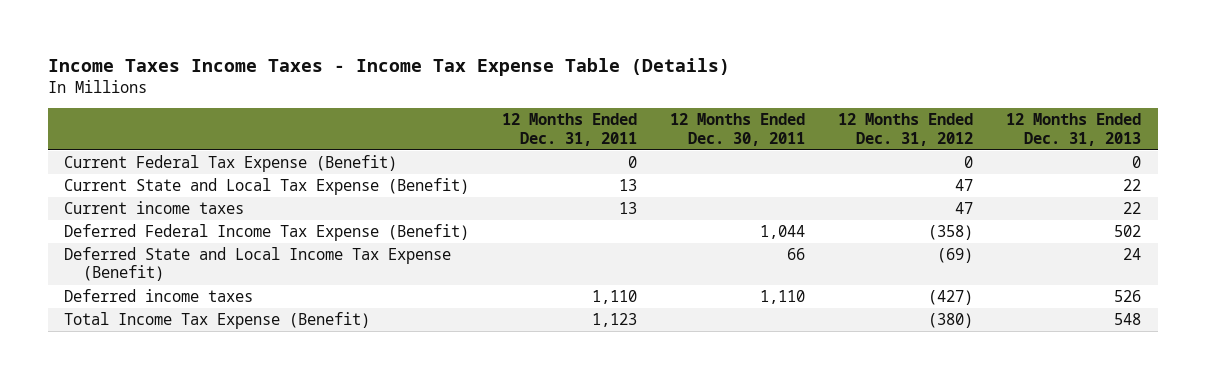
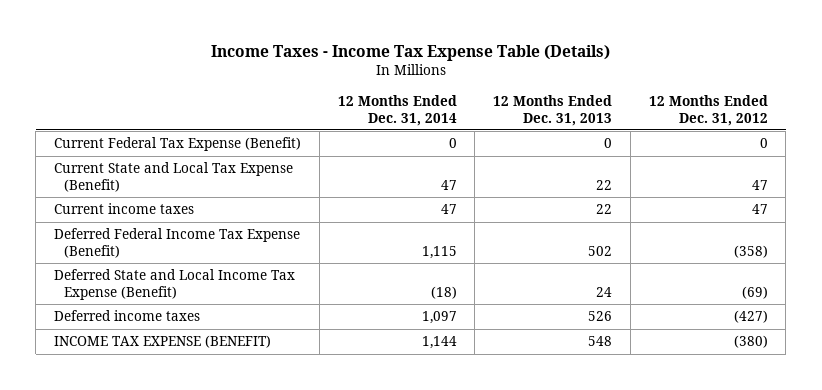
- Income Taxes Income Taxes - Income Tax Expense Table (Details)
+ Income Taxes - Income Tax Expense Table (Details)
- | 12 Months Ended Dec. 31, 2011 | 12 Months Ended Dec. 30, 2011 | 12 Months Ended Dec. 31, 2012 | 12 Months Ended Dec. 31, 2013
+ | 12 Months Ended Dec. 31, 2014 | 12 Months Ended Dec. 31, 2013 | 12 Months Ended Dec. 31, 2012
- Total Income Tax Expense (Benefit) | 1,123 | | (380) | 548
+ INCOME TAX EXPENSE (BENEFIT) | 1,144 | 548 | (380)

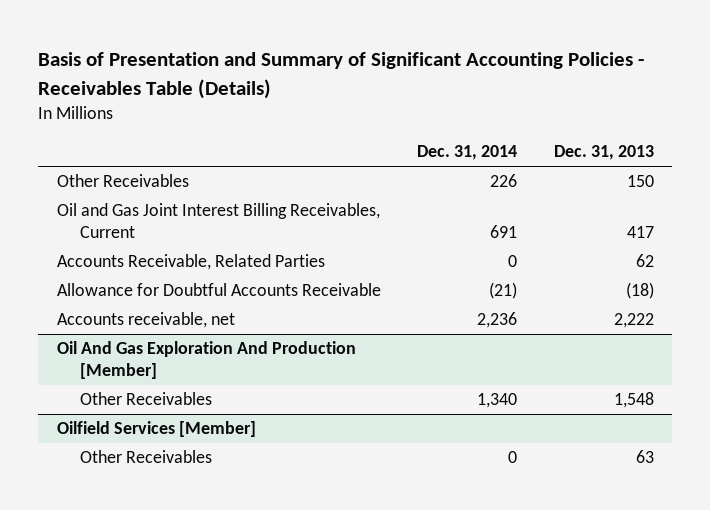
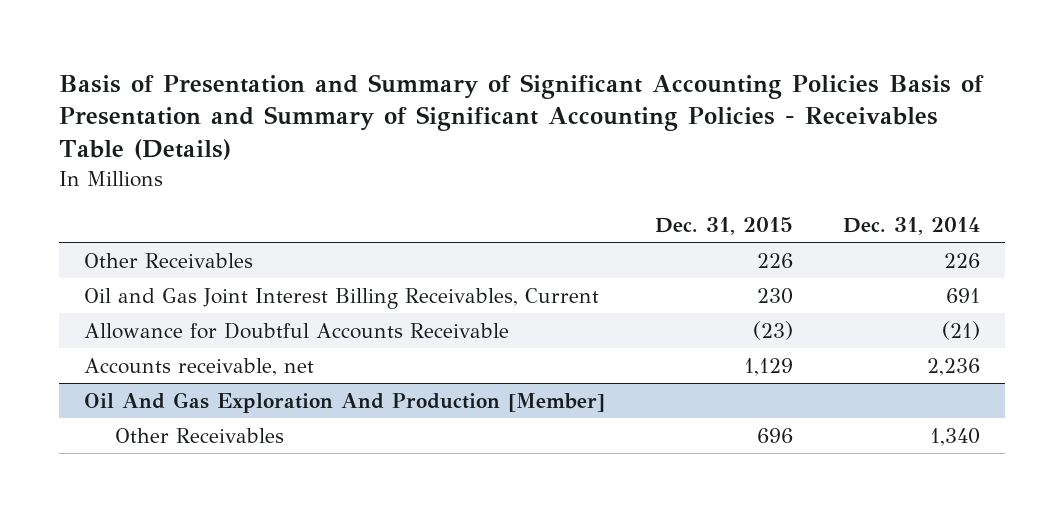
- Basis of Presentation and Summary of Significant Accounting Policies - Receivables Table (Details)
+ Basis of Presentation and Summary of Significant Accounting Policies Basis of Presentation and Summary of Significant Accounting Policies - Receivables Table (Details)
- | Dec. 31, 2014 | Dec. 31, 2013
+ | Dec. 31, 2015 | Dec. 31, 2014
- Accounts Receivable, Related Parties | 0 | 62
- Oilfield Services [Member]
- Other Receivables | 0 | 63

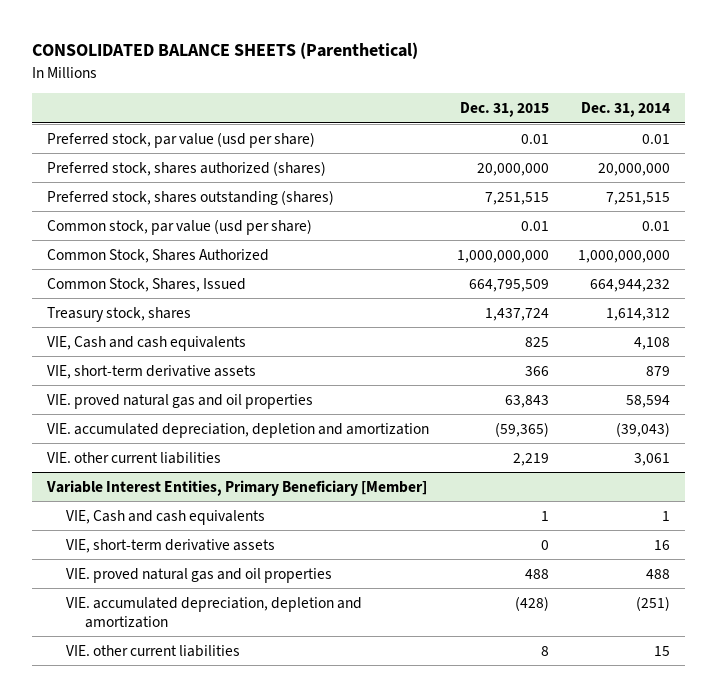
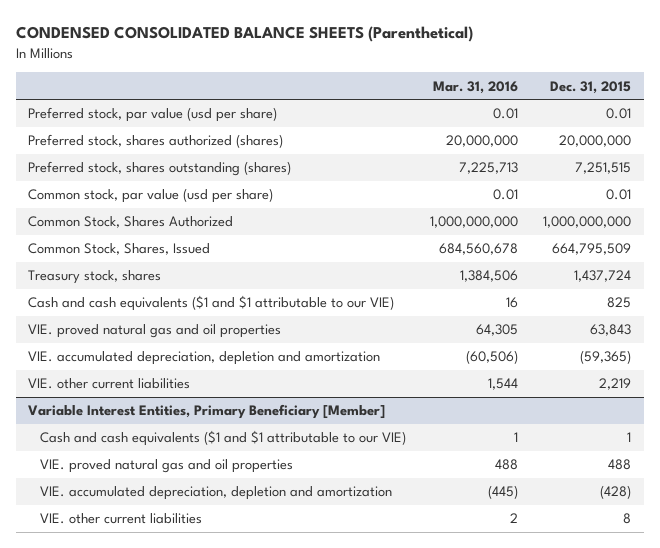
- CONSOLIDATED BALANCE SHEETS (Parenthetical)
+ CONDENSED CONSOLIDATED BALANCE SHEETS (Parenthetical)
- | Dec. 31, 2015 | Dec. 31, 2014
+ | Mar. 31, 2016 | Dec. 31, 2015
- VIE, Cash and cash equivalents | 825 | 4,108
- VIE, short-term derivative assets | 366 | 879
+ Cash and cash equivalents ($1 and $1 attributable to our VIE) | 16 | 825
@ Variable Interest Entities, Primary Beneficiary [Member]
- VIE, Cash and cash equivalents | 1 | 1
- VIE, short-term derivative assets | 0 | 16
+ Cash and cash equivalents ($1 and $1 attributable to our VIE) | 1 | 1

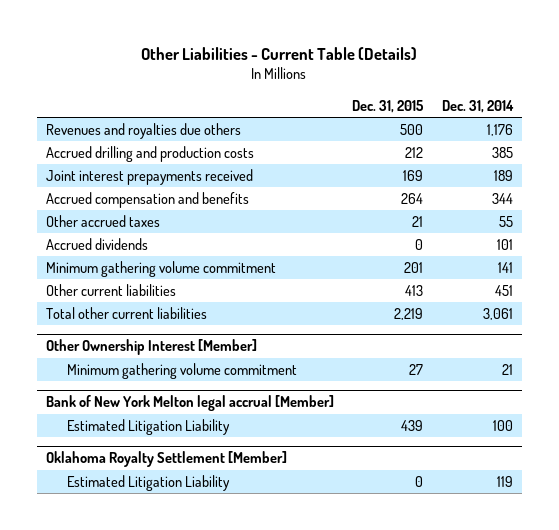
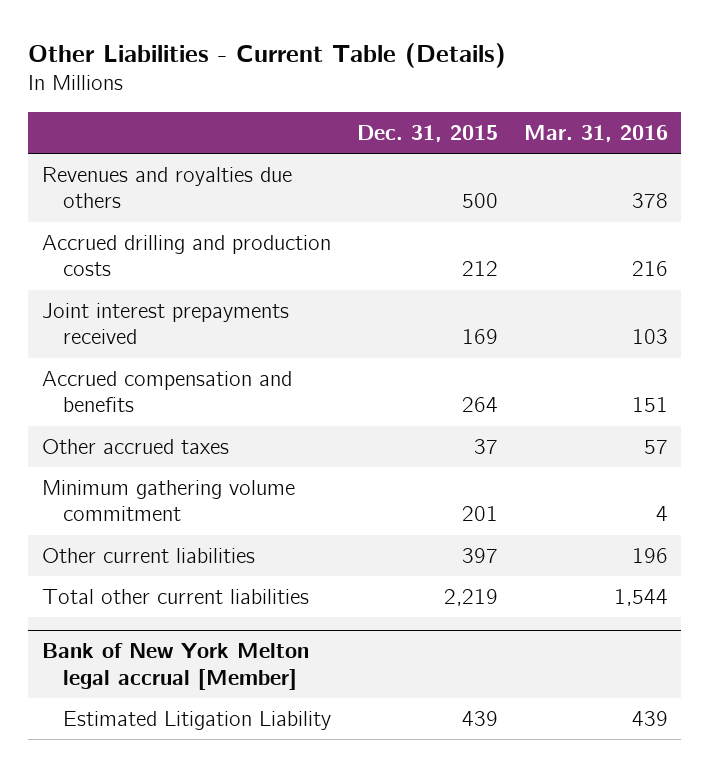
- | Dec. 31, 2015 | Dec. 31, 2014
+ | Dec. 31, 2015 | Mar. 31, 2016
- Other accrued taxes | 21 | 55
- Accrued dividends | 0 | 101
+ Other accrued taxes | 37 | 57
- Other current liabilities | 413 | 451
+ Other current liabilities | 397 | 196
- Other Ownership Interest [Member]
- Minimum gathering volume commitment | 27 | 21
- Oklahoma Royalty Settlement [Member]
- Estimated Litigation Liability | 0 | 119

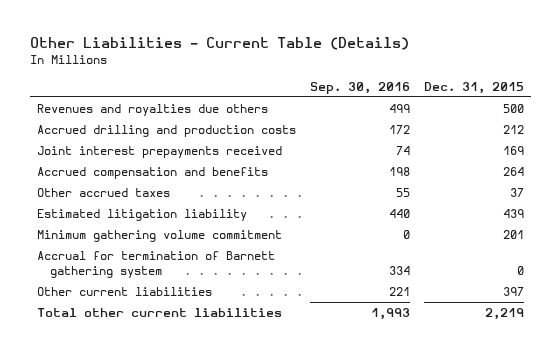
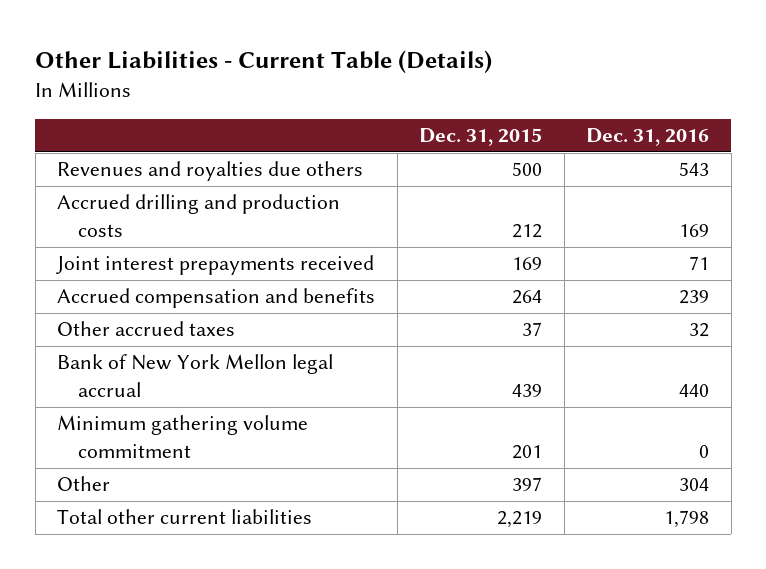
- | Sep. 30, 2016 | Dec. 31, 2015
+ | Dec. 31, 2015 | Dec. 31, 2016
- Estimated litigation liability | 440 | 439
+ Bank of New York Mellon legal accrual | 439 | 440
- Accrual for termination of Barnett gathering system | 334 | 0
- Other current liabilities | 221 | 397
+ Other | 397 | 304

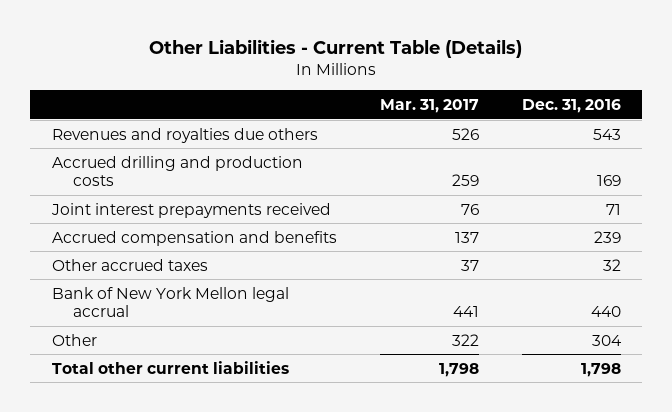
- | Dec. 31, 2015 | Dec. 31, 2016
+ | Mar. 31, 2017 | Dec. 31, 2016
- Minimum gathering volume commitment | 201 | 0

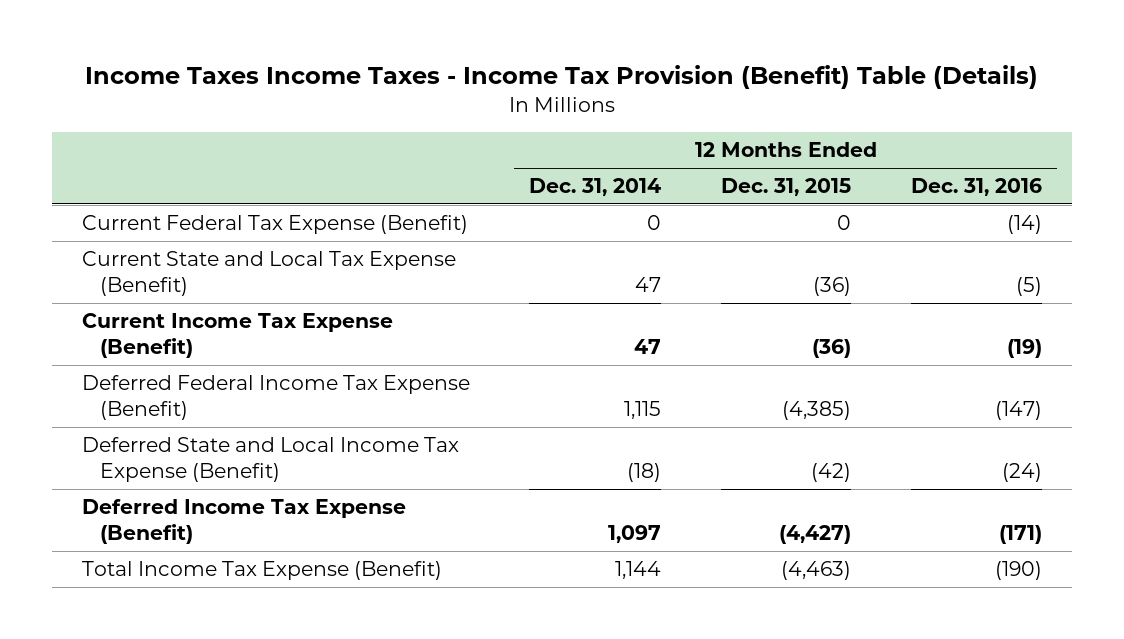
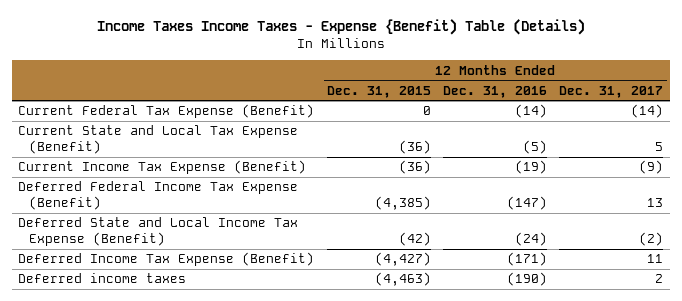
- Income Taxes Income Taxes - Income Tax Provision (Benefit) Table (Details)
+ Income Taxes Income Taxes - Expense {Benefit) Table (Details)
- | 12 Months Ended Dec. 31, 2014 | 12 Months Ended Dec. 31, 2015 | 12 Months Ended Dec. 31, 2016
+ | 12 Months Ended Dec. 31, 2015 | 12 Months Ended Dec. 31, 2016 | 12 Months Ended Dec. 31, 2017
- Total Income Tax Expense (Benefit) | 1,144 | (4,463) | (190)
+ Deferred income taxes | (4,463) | (190) | 2

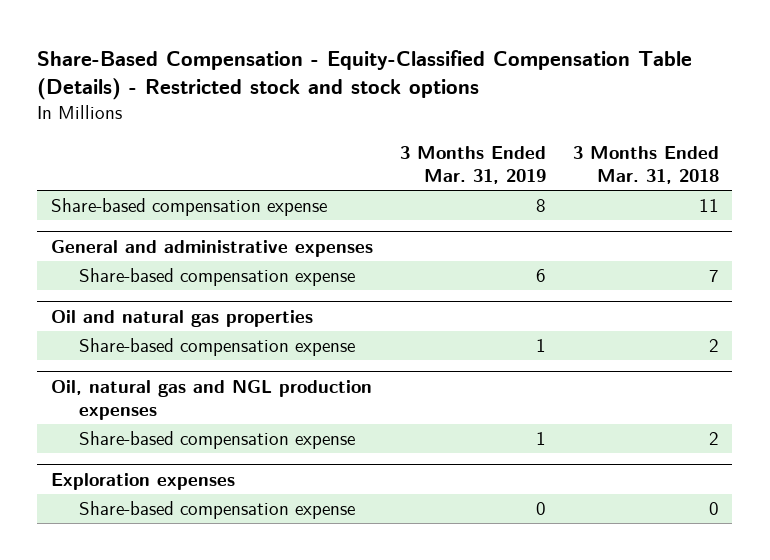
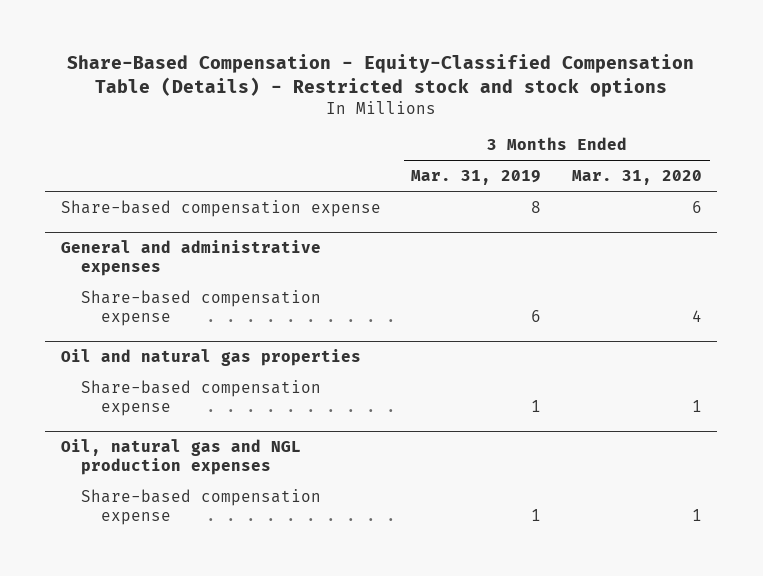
- | 3 Months Ended Mar. 31, 2019 | 3 Months Ended Mar. 31, 2018
+ | 3 Months Ended Mar. 31, 2019 | 3 Months Ended Mar. 31, 2020
- Exploration expenses
- Share-based compensation expense | 0 | 0

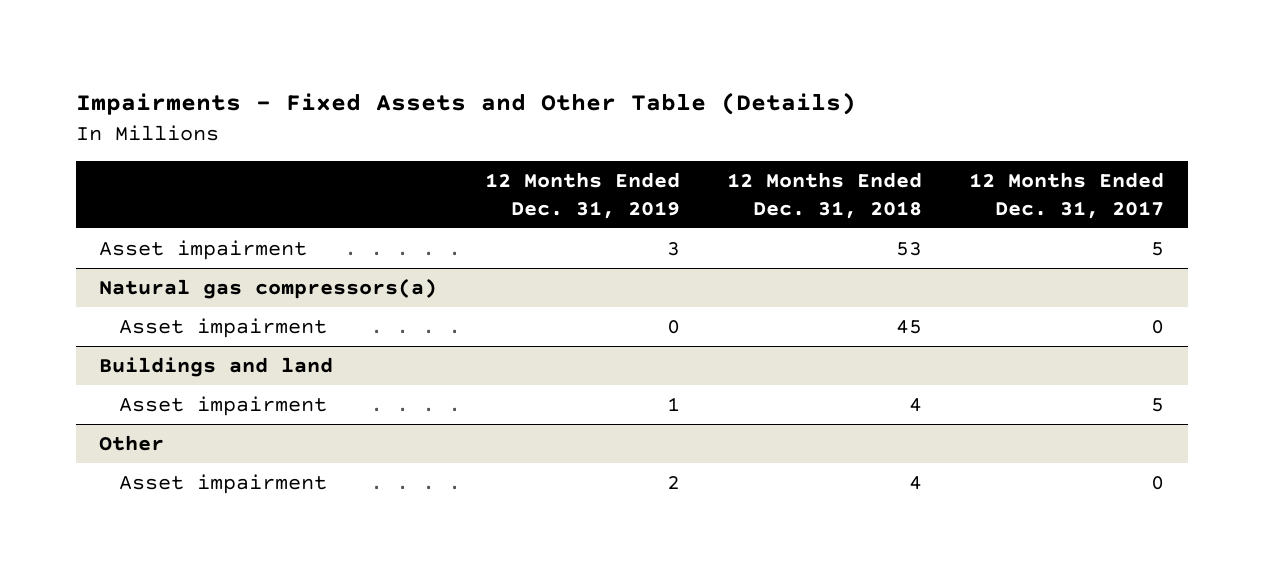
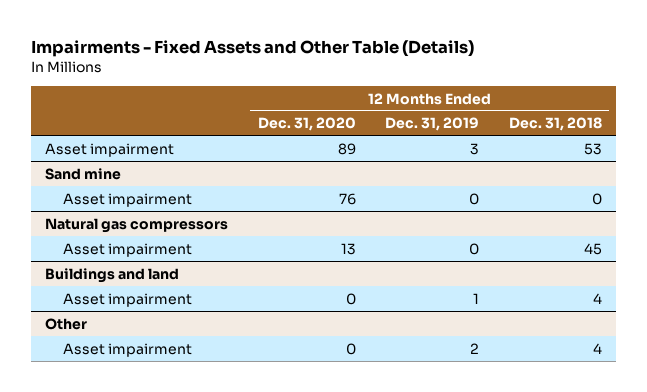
- | 12 Months Ended Dec. 31, 2019 | 12 Months Ended Dec. 31, 2018 | 12 Months Ended Dec. 31, 2017
+ | 12 Months Ended Dec. 31, 2020 | 12 Months Ended Dec. 31, 2019 | 12 Months Ended Dec. 31, 2018
- Natural gas compressors(a)
+ Sand mine
+ Asset impairment | 76 | 0 | 0
+ Natural gas compressors

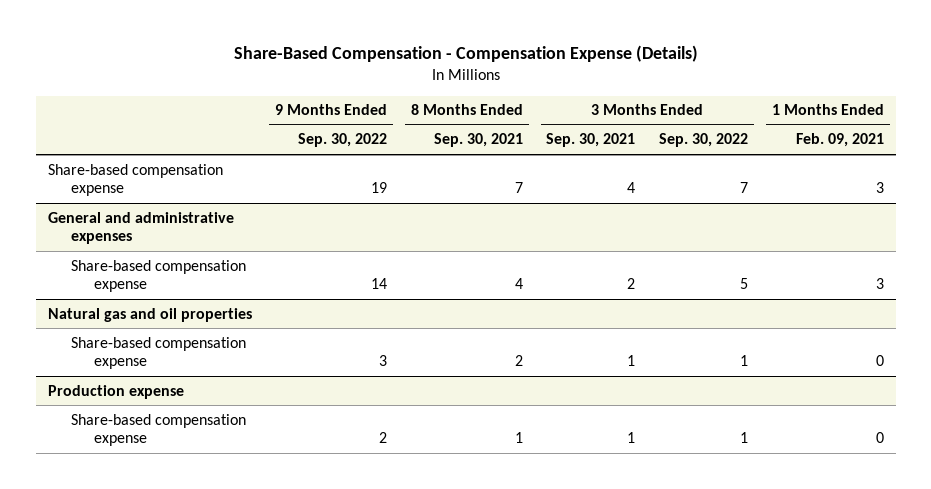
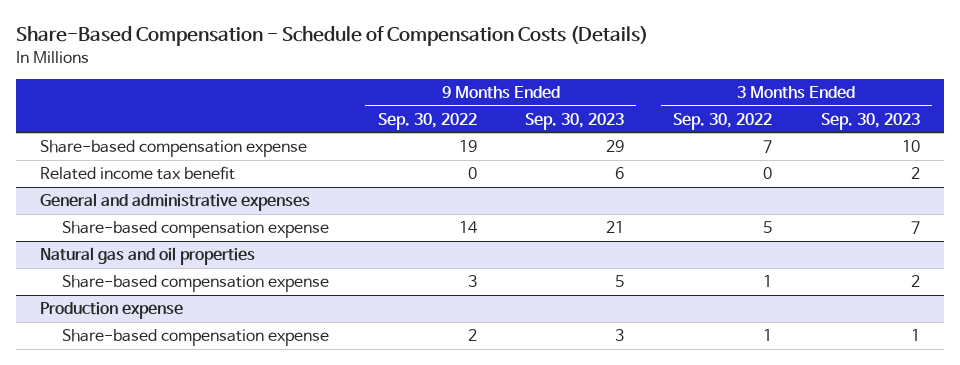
- Share-Based Compensation - Compensation Expense (Details)
+ Share-Based Compensation - Schedule of Compensation Costs (Details)
- | 9 Months Ended Sep. 30, 2022 | 8 Months Ended Sep. 30, 2021 | 3 Months Ended Sep. 30, 2021 | 3 Months Ended Sep. 30, 2022 | 1 Months Ended Feb. 09, 2021
+ | 9 Months Ended Sep. 30, 2022 | 9 Months Ended Sep. 30, 2023 | 3 Months Ended Sep. 30, 2022 | 3 Months Ended Sep. 30, 2023
+ Related income tax benefit | 0 | 6 | 0 | 2

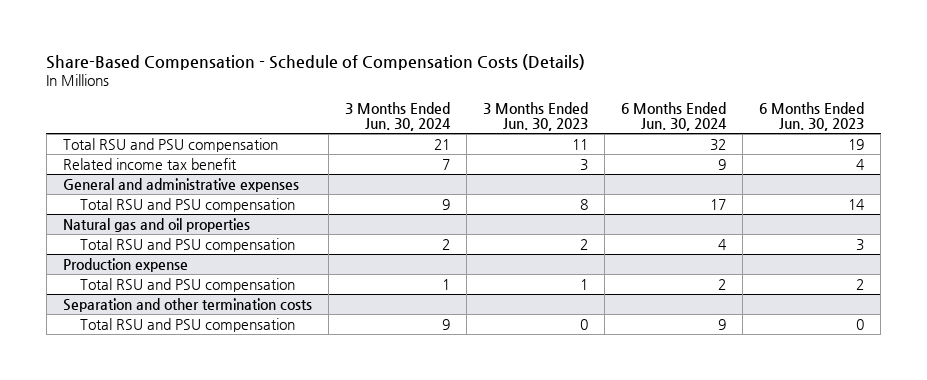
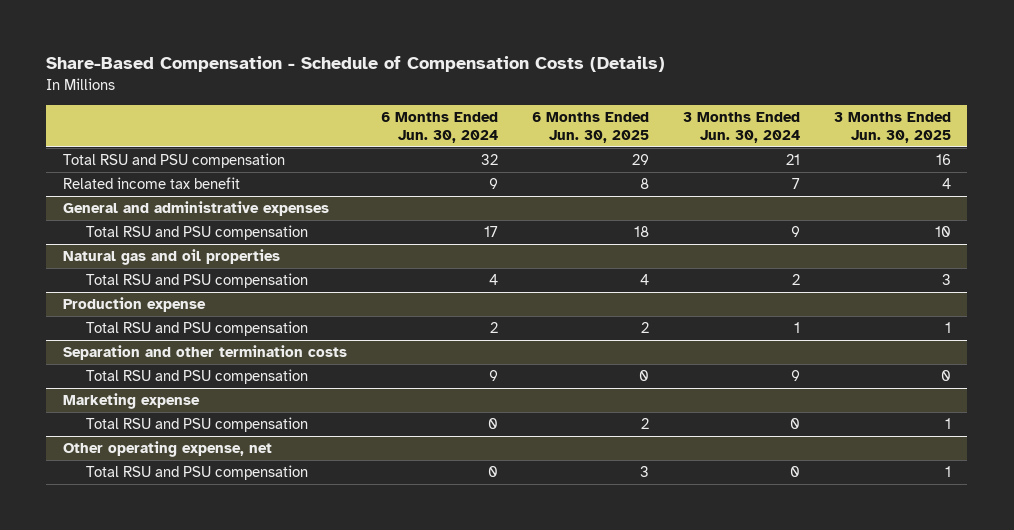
- | 3 Months Ended Jun. 30, 2024 | 3 Months Ended Jun. 30, 2023 | 6 Months Ended Jun. 30, 2024 | 6 Months Ended Jun. 30, 2023
+ | 6 Months Ended Jun. 30, 2024 | 6 Months Ended Jun. 30, 2025 | 3 Months Ended Jun. 30, 2024 | 3 Months Ended Jun. 30, 2025
+ Marketing expense
+ Total RSU and PSU compensation | 0 | 2 | 0 | 1
+ Other operating expense, net
+ Total RSU and PSU compensation | 0 | 3 | 0 | 1

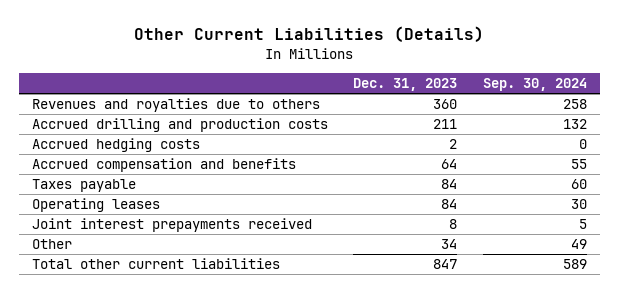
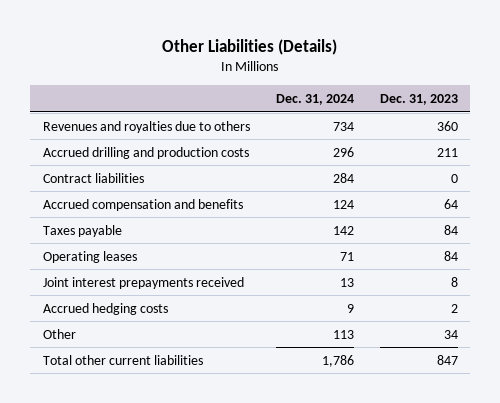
- Other Current Liabilities (Details)
+ Other Liabilities (Details)
- | Dec. 31, 2023 | Sep. 30, 2024
+ | Dec. 31, 2024 | Dec. 31, 2023
+ Contract liabilities | 284 | 0
moved down: Accrued hedging costs | 9 | 2

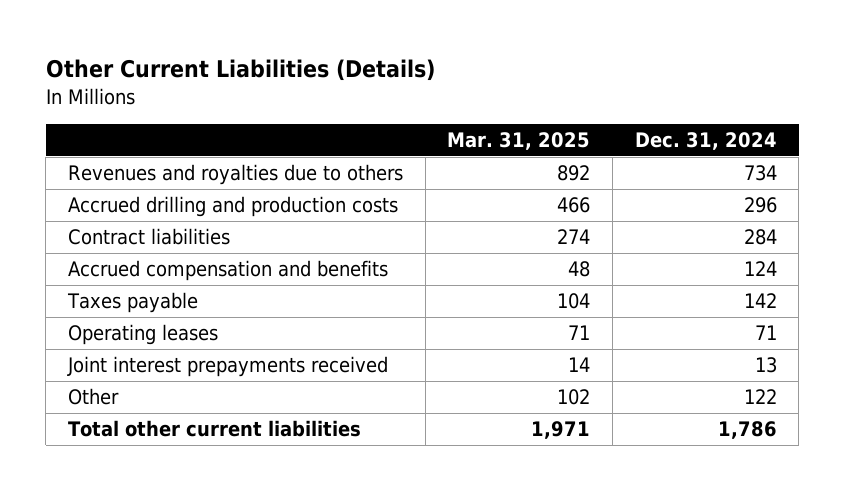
- Other Liabilities (Details)
+ Other Current Liabilities (Details)
- | Dec. 31, 2024 | Dec. 31, 2023
+ | Mar. 31, 2025 | Dec. 31, 2024
- Accrued hedging costs | 9 | 2
- Other | 113 | 34
+ Other | 102 | 122

